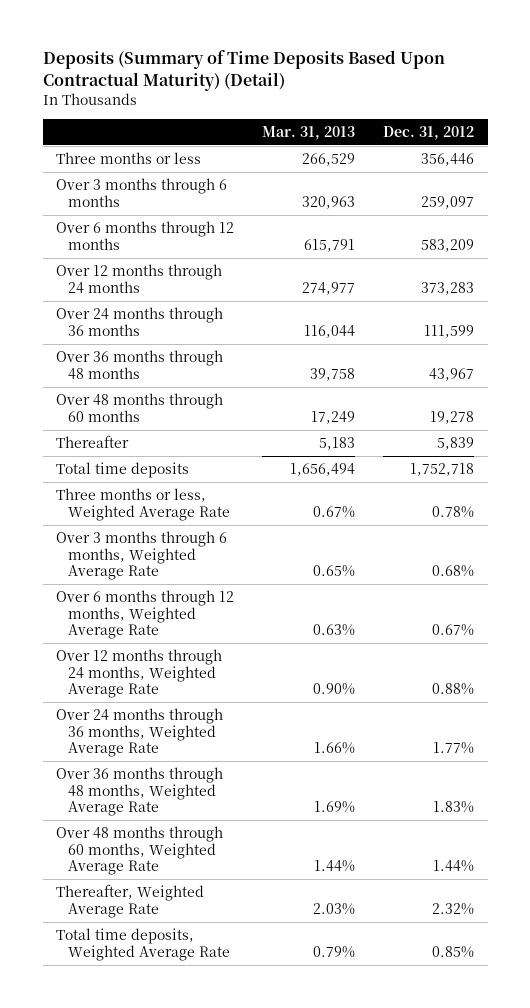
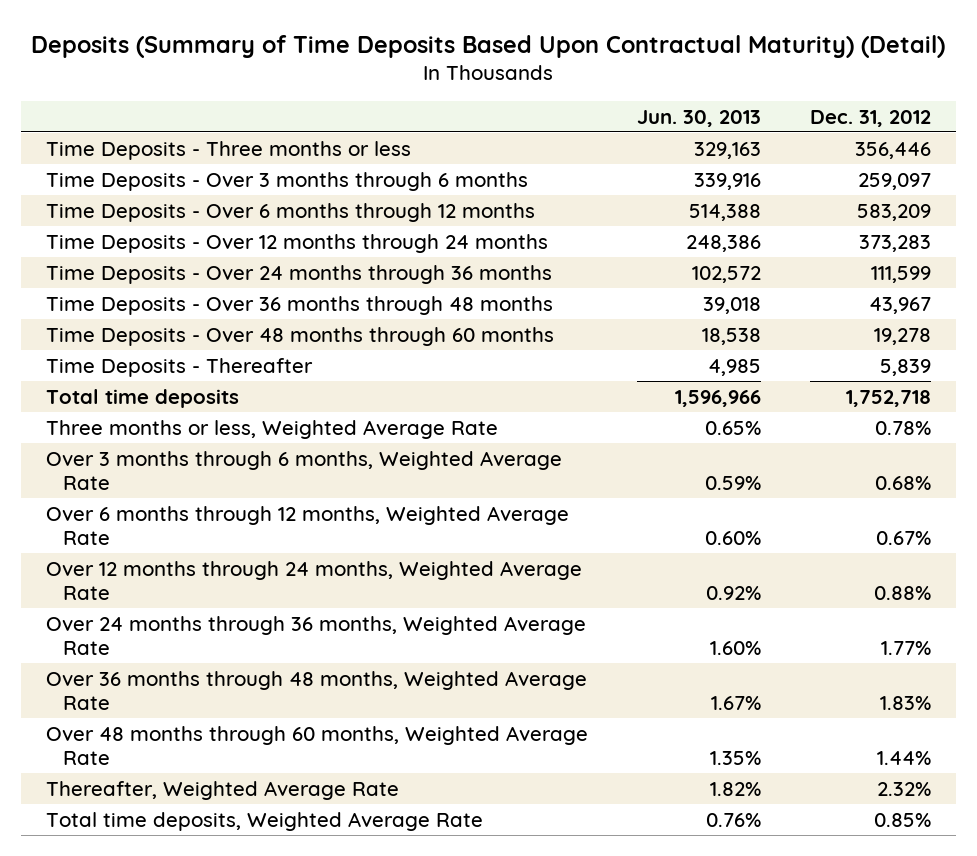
- | Mar. 31, 2013 | Dec. 31, 2012
+ | Jun. 30, 2013 | Dec. 31, 2012
- Three months or less | 266,529 | 356,446
- Over 3 months through 6 months | 320,963 | 259,097
- Over 6 months through 12 months | 615,791 | 583,209
- Over 12 months through 24 months | 274,977 | 373,283
- Over 24 months through 36 months | 116,044 | 111,599
- Over 36 months through 48 months | 39,758 | 43,967
- Over 48 months through 60 months | 17,249 | 19,278
- Thereafter | 5,183 | 5,839
+ Time Deposits - Three months or less | 329,163 | 356,446
+ Time Deposits - Over 3 months through 6 months | 339,916 | 259,097
+ Time Deposits - Over 6 months through 12 months | 514,388 | 583,209
+ Time Deposits - Over 12 months through 24 months | 248,386 | 373,283
+ Time Deposits - Over 24 months through 36 months | 102,572 | 111,599
+ Time Deposits - Over 36 months through 48 months | 39,018 | 43,967
+ Time Deposits - Over 48 months through 60 months | 18,538 | 19,278
+ Time Deposits - Thereafter | 4,985 | 5,839

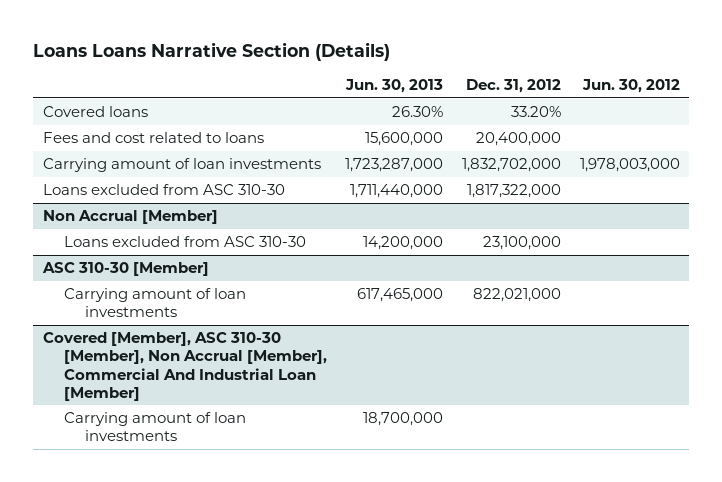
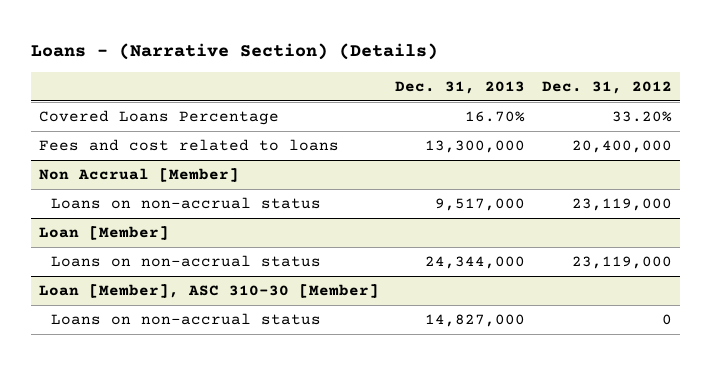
- Loans Loans Narrative Section (Details)
+ Loans - (Narrative Section) (Details)
- | Jun. 30, 2013 | Dec. 31, 2012 | Jun. 30, 2012
+ | Dec. 31, 2013 | Dec. 31, 2012
- Covered loans | 26.30% | 33.20% |
+ Covered Loans Percentage | 16.70% | 33.20%
- Carrying amount of loan investments | 1,723,287,000 | 1,832,702,000 | 1,978,003,000
- Loans excluded from ASC 310-30 | 1,711,440,000 | 1,817,322,000 |
@ Non Accrual [Member]
- Loans excluded from ASC 310-30 | 14,200,000 | 23,100,000 |
- ASC 310-30 [Member]
- Carrying amount of loan investments | 617,465,000 | 822,021,000 |
- Covered [Member], ASC 310-30 [Member], Non Accrual [Member], Commercial And Industrial Loan [Member]
- Carrying amount of loan investments | 18,700,000 | |
@ Non Accrual [Member]
+ Loans on non-accrual status | 9,517,000 | 23,119,000
+ Loan [Member]
+ Loans on non-accrual status | 24,344,000 | 23,119,000
+ Loan [Member], ASC 310-30 [Member]
+ Loans on non-accrual status | 14,827,000 | 0

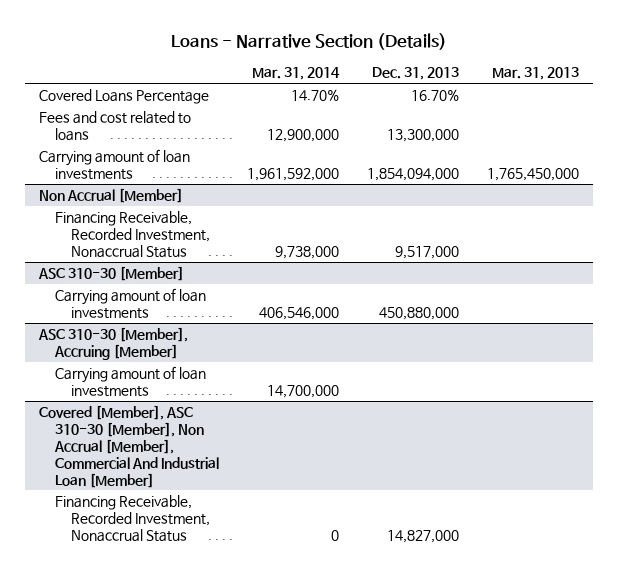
- Loans - (Narrative Section) (Details)
+ Loans - Narrative Section (Details)
- | Dec. 31, 2013 | Dec. 31, 2012
+ | Mar. 31, 2014 | Dec. 31, 2013 | Mar. 31, 2013
+ Carrying amount of loan investments | 1,961,592,000 | 1,854,094,000 | 1,765,450,000
@ Non Accrual [Member]
- Loans on non-accrual status | 9,517,000 | 23,119,000
- Loan [Member]
- Loans on non-accrual status | 24,344,000 | 23,119,000
- Loan [Member], ASC 310-30 [Member]
- Loans on non-accrual status | 14,827,000 | 0
@ Non Accrual [Member]
+ Financing Receivable, Recorded Investment, Nonaccrual Status | 9,738,000 | 9,517,000 |
+ ASC 310-30 [Member]
+ Carrying amount of loan investments | 406,546,000 | 450,880,000 |
+ ASC 310-30 [Member], Accruing [Member]
+ Carrying amount of loan investments | 14,700,000 | |
+ Covered [Member], ASC 310-30 [Member], Non Accrual [Member], Commercial And Industrial Loan [Member]
+ Financing Receivable, Recorded Investment, Nonaccrual Status | 0 | 14,827,000 |

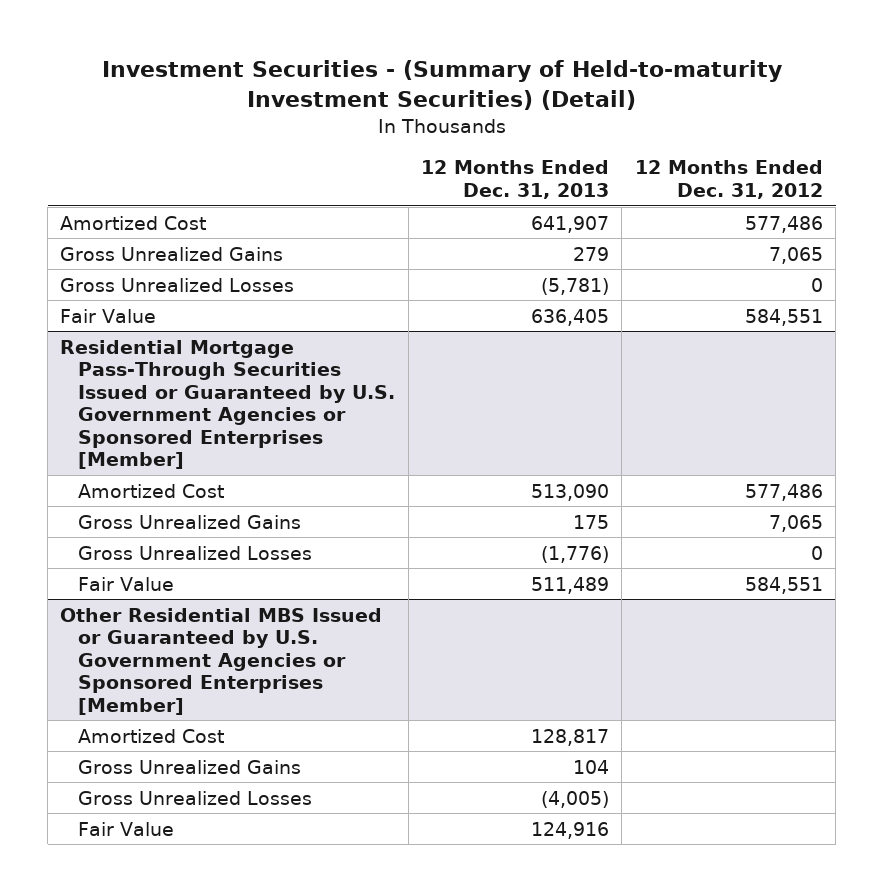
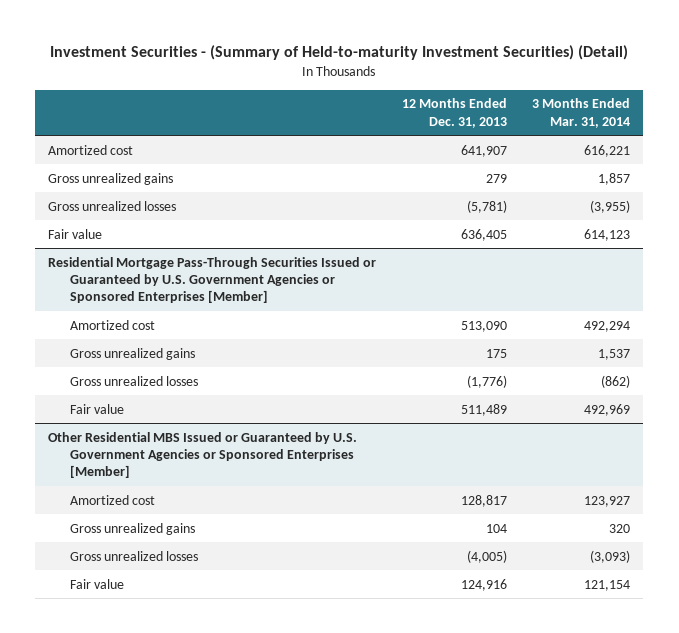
- | 12 Months Ended Dec. 31, 2013 | 12 Months Ended Dec. 31, 2012
+ | 12 Months Ended Dec. 31, 2013 | 3 Months Ended Mar. 31, 2014
- Amortized Cost | 641,907 | 577,486
- Gross Unrealized Gains | 279 | 7,065
- Gross Unrealized Losses | (5,781) | 0
- Fair Value | 636,405 | 584,551
+ Amortized cost | 641,907 | 616,221
+ Gross unrealized gains | 279 | 1,857
+ Gross unrealized losses | (5,781) | (3,955)
+ Fair value | 636,405 | 614,123
@ Residential Mortgage Pass-Through Securities Issued or Guaranteed by U.S. Government Agencies or Sponsored Enterprises [Member]
- Amortized Cost | 513,090 | 577,486
- Gross Unrealized Gains | 175 | 7,065
- Gross Unrealized Losses | (1,776) | 0
- Fair Value | 511,489 | 584,551
+ Amortized cost | 513,090 | 492,294
+ Gross unrealized gains | 175 | 1,537
+ Gross unrealized losses | (1,776) | (862)
+ Fair value | 511,489 | 492,969
@ Other Residential MBS Issued or Guaranteed by U.S. Government Agencies or Sponsored Enterprises [Member]
- Amortized Cost | 128,817 |
- Gross Unrealized Gains | 104 |
- Gross Unrealized Losses | (4,005) |
- Fair Value | 124,916 |
+ Amortized cost | 128,817 | 123,927
+ Gross unrealized gains | 104 | 320
+ Gross unrealized losses | (4,005) | (3,093)
+ Fair value | 124,916 | 121,154

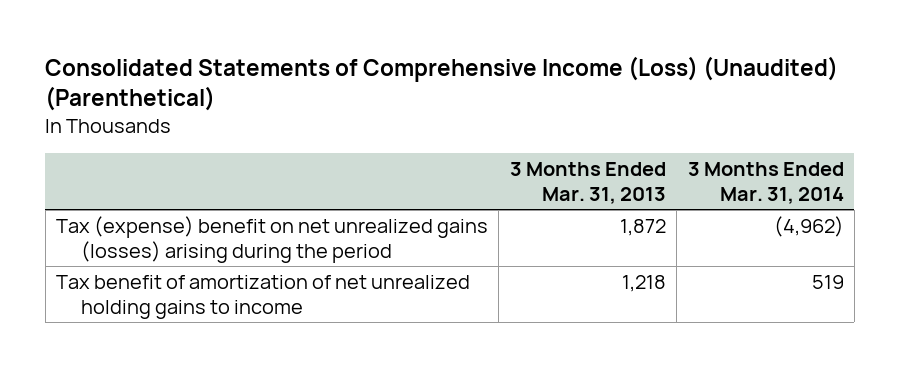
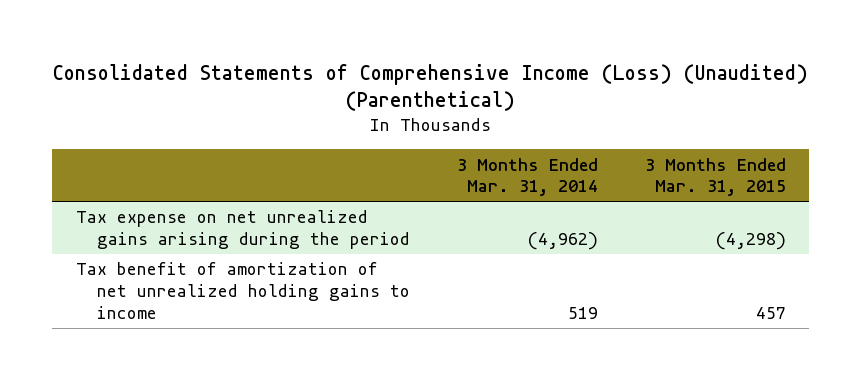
- | 3 Months Ended Mar. 31, 2013 | 3 Months Ended Mar. 31, 2014
+ | 3 Months Ended Mar. 31, 2014 | 3 Months Ended Mar. 31, 2015
- Tax (expense) benefit on net unrealized gains (losses) arising during the period | 1,872 | (4,962)
+ Tax expense on net unrealized gains arising during the period | (4,962) | (4,298)

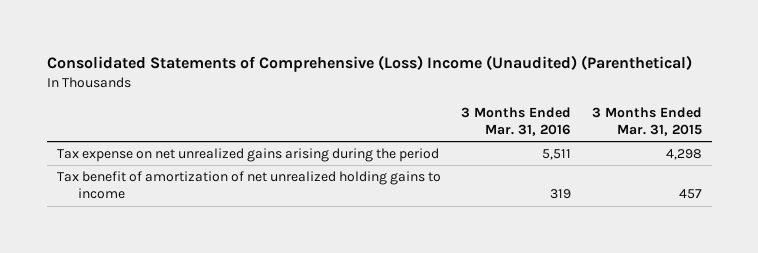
- Consolidated Statements of Comprehensive Income (Loss) (Unaudited) (Parenthetical)
+ Consolidated Statements of Comprehensive (Loss) Income (Unaudited) (Parenthetical)
- | 3 Months Ended Mar. 31, 2014 | 3 Months Ended Mar. 31, 2015
+ | 3 Months Ended Mar. 31, 2016 | 3 Months Ended Mar. 31, 2015
- Tax expense on net unrealized gains arising during the period | (4,962) | (4,298)
+ Tax expense on net unrealized gains arising during the period | 5,511 | 4,298

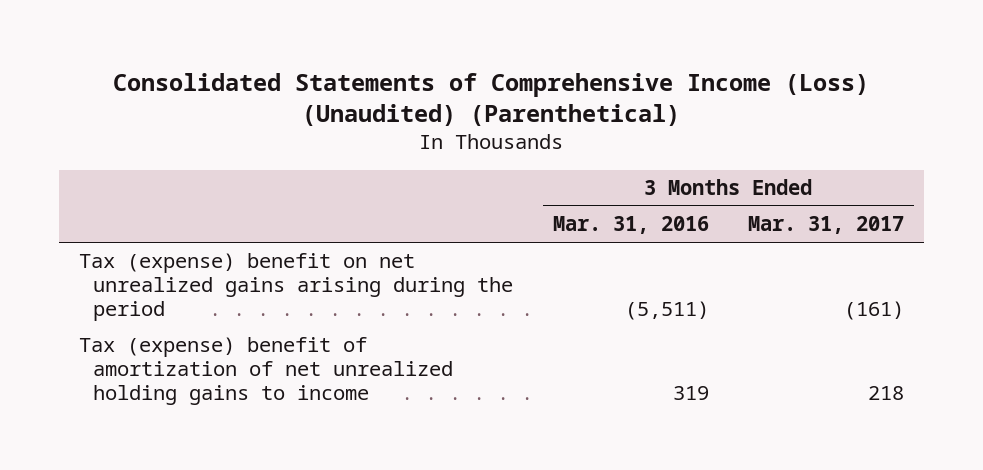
- Consolidated Statements of Comprehensive (Loss) Income (Unaudited) (Parenthetical)
+ Consolidated Statements of Comprehensive Income (Loss) (Unaudited) (Parenthetical)
- | 3 Months Ended Mar. 31, 2016 | 3 Months Ended Mar. 31, 2015
+ | 3 Months Ended Mar. 31, 2016 | 3 Months Ended Mar. 31, 2017
- Tax expense on net unrealized gains arising during the period | 5,511 | 4,298
- Tax benefit of amortization of net unrealized holding gains to income | 319 | 457
+ Tax (expense) benefit on net unrealized gains arising during the period | (5,511) | (161)
+ Tax (expense) benefit of amortization of net unrealized holding gains to income | 319 | 218

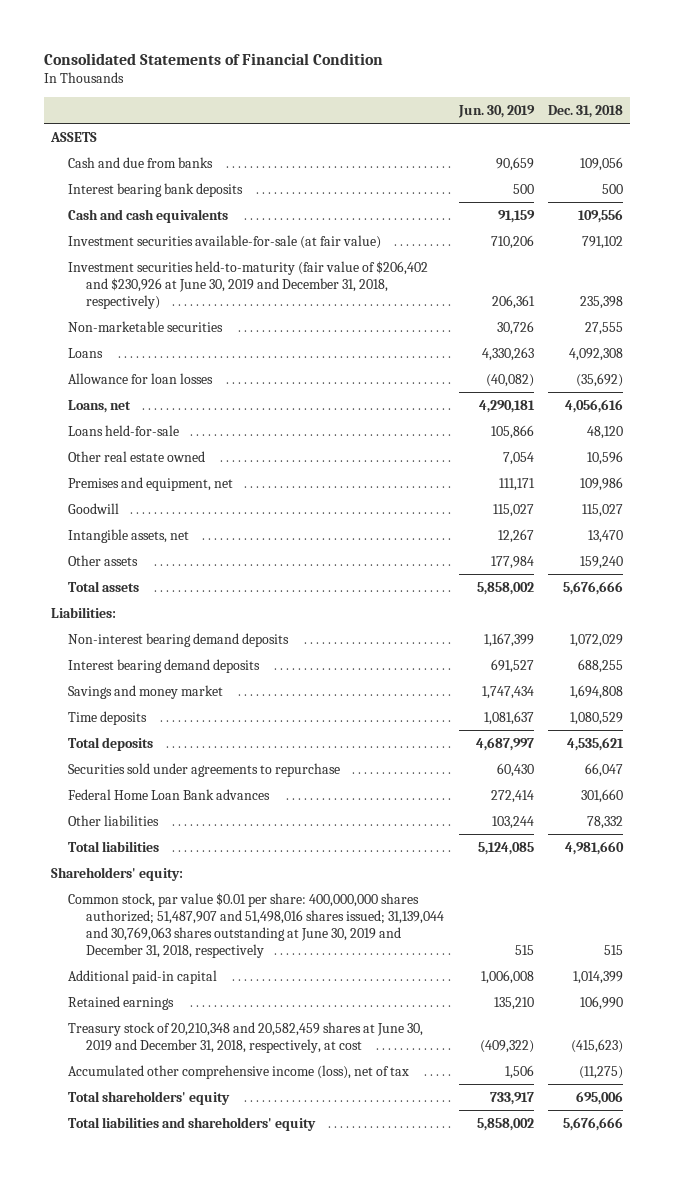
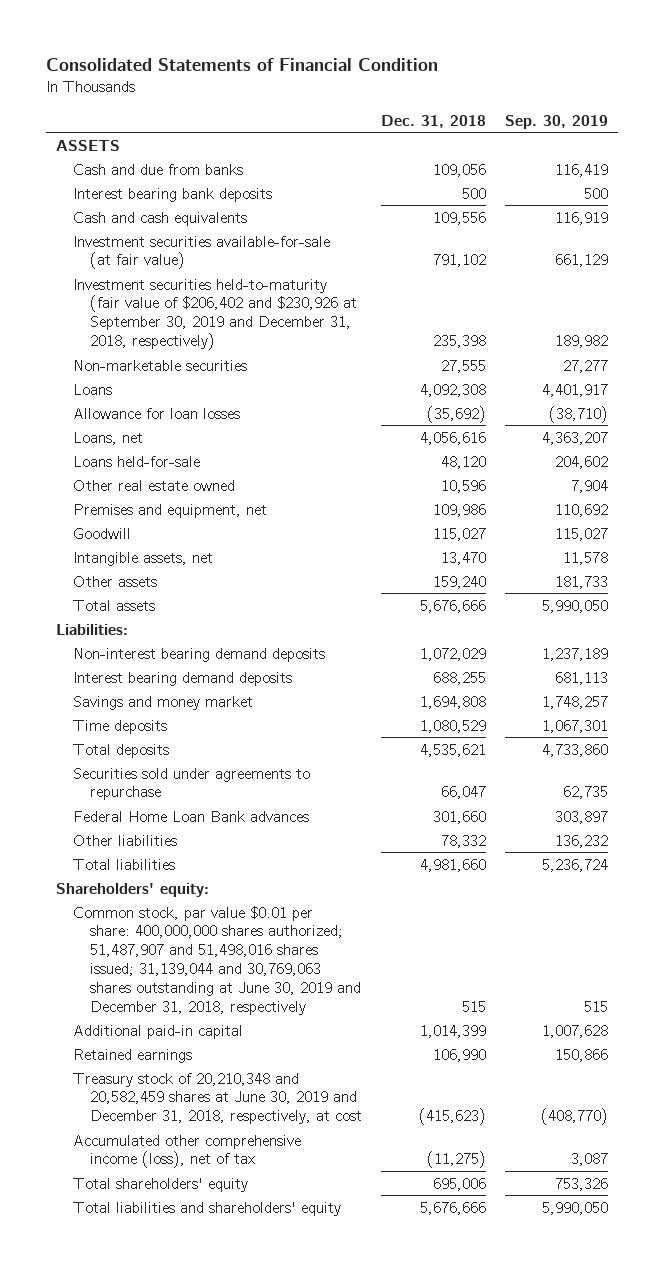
- | Jun. 30, 2019 | Dec. 31, 2018
+ | Dec. 31, 2018 | Sep. 30, 2019
- Investment securities held-to-maturity (fair value of $206,402 and $230,926 at June 30, 2019 and December 31, 2018, respectively) | 206,361 | 235,398
+ Investment securities held-to-maturity (fair value of $206,402 and $230,926 at September 30, 2019 and December 31, 2018, respectively) | 235,398 | 189,982

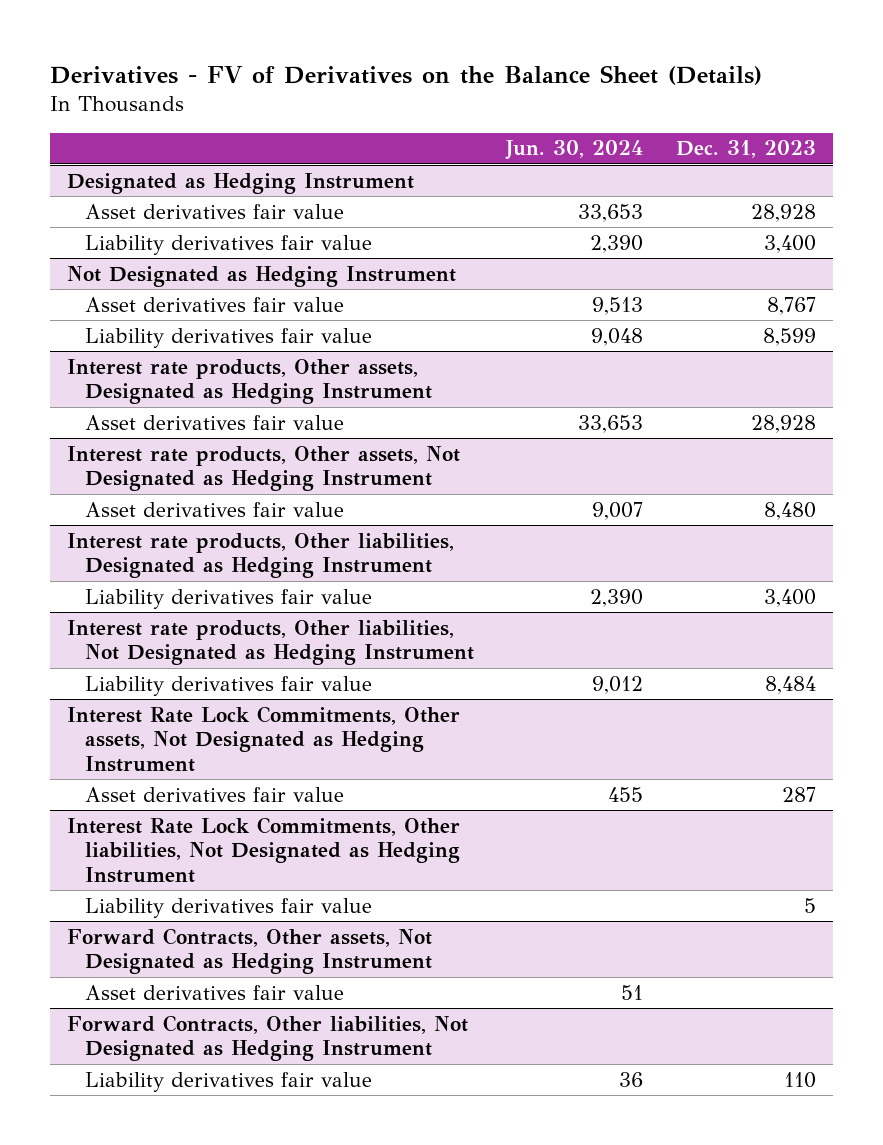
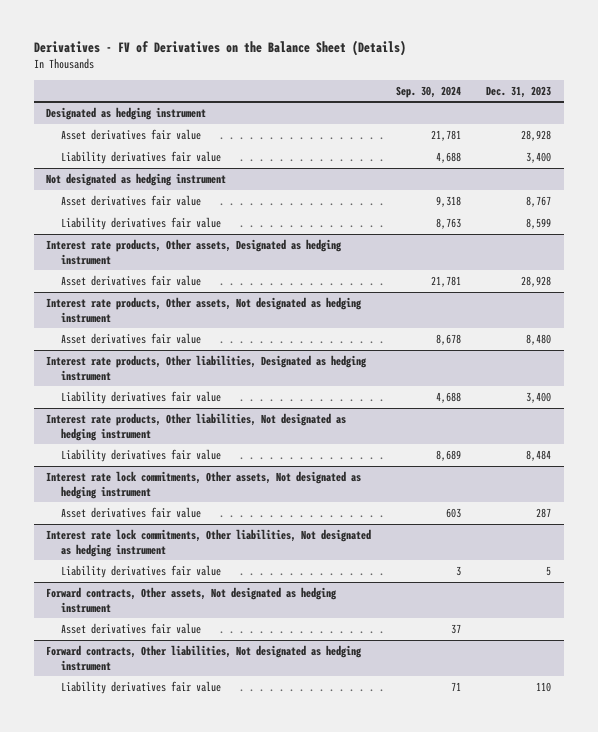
- | Jun. 30, 2024 | Dec. 31, 2023
+ | Sep. 30, 2024 | Dec. 31, 2023
- Designated as Hedging Instrument
+ Designated as hedging instrument
- Not Designated as Hedging Instrument
+ Not designated as hedging instrument
- Interest rate products, Other assets, Designated as Hedging Instrument
+ Interest rate products, Other assets, Designated as hedging instrument
- Interest rate products, Other assets, Not Designated as Hedging Instrument
+ Interest rate products, Other assets, Not designated as hedging instrument
- Interest rate products, Other liabilities, Designated as Hedging Instrument
+ Interest rate products, Other liabilities, Designated as hedging instrument
- Interest rate products, Other liabilities, Not Designated as Hedging Instrument
+ Interest rate products, Other liabilities, Not designated as hedging instrument
- Interest Rate Lock Commitments, Other assets, Not Designated as Hedging Instrument
+ Interest rate lock commitments, Other assets, Not designated as hedging instrument
- Interest Rate Lock Commitments, Other liabilities, Not Designated as Hedging Instrument
+ Interest rate lock commitments, Other liabilities, Not designated as hedging instrument
- Forward Contracts, Other assets, Not Designated as Hedging Instrument
+ Forward contracts, Other assets, Not designated as hedging instrument
- Forward Contracts, Other liabilities, Not Designated as Hedging Instrument
+ Forward contracts, Other liabilities, Not designated as hedging instrument

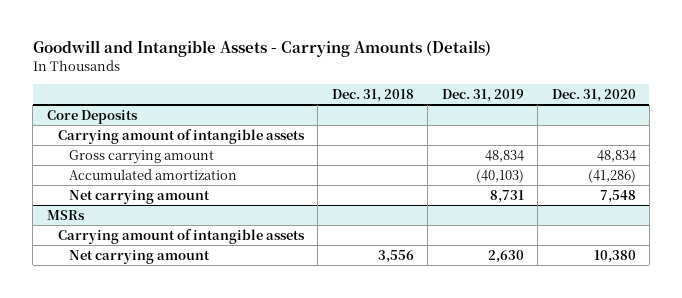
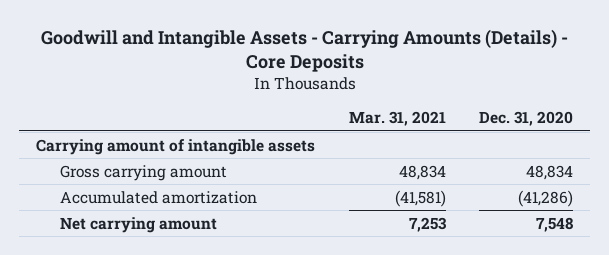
- Goodwill and Intangible Assets - Carrying Amounts (Details)
+ Goodwill and Intangible Assets - Carrying Amounts (Details) - Core Deposits
- | Dec. 31, 2018 | Dec. 31, 2019 | Dec. 31, 2020
+ | Mar. 31, 2021 | Dec. 31, 2020
- Core Deposits
- MSRs
- Carrying amount of intangible assets
- Net carrying amount | 3,556 | 2,630 | 10,380

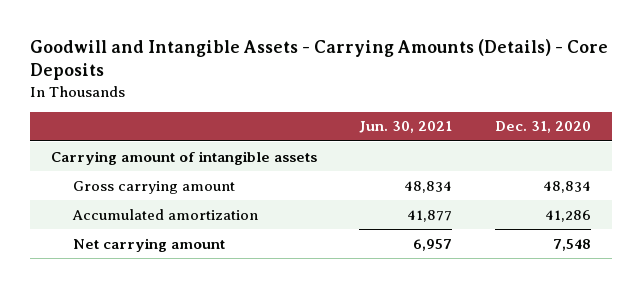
- | Mar. 31, 2021 | Dec. 31, 2020
+ | Jun. 30, 2021 | Dec. 31, 2020
- Accumulated amortization | (41,581) | (41,286)
+ Accumulated amortization | 41,877 | 41,286

